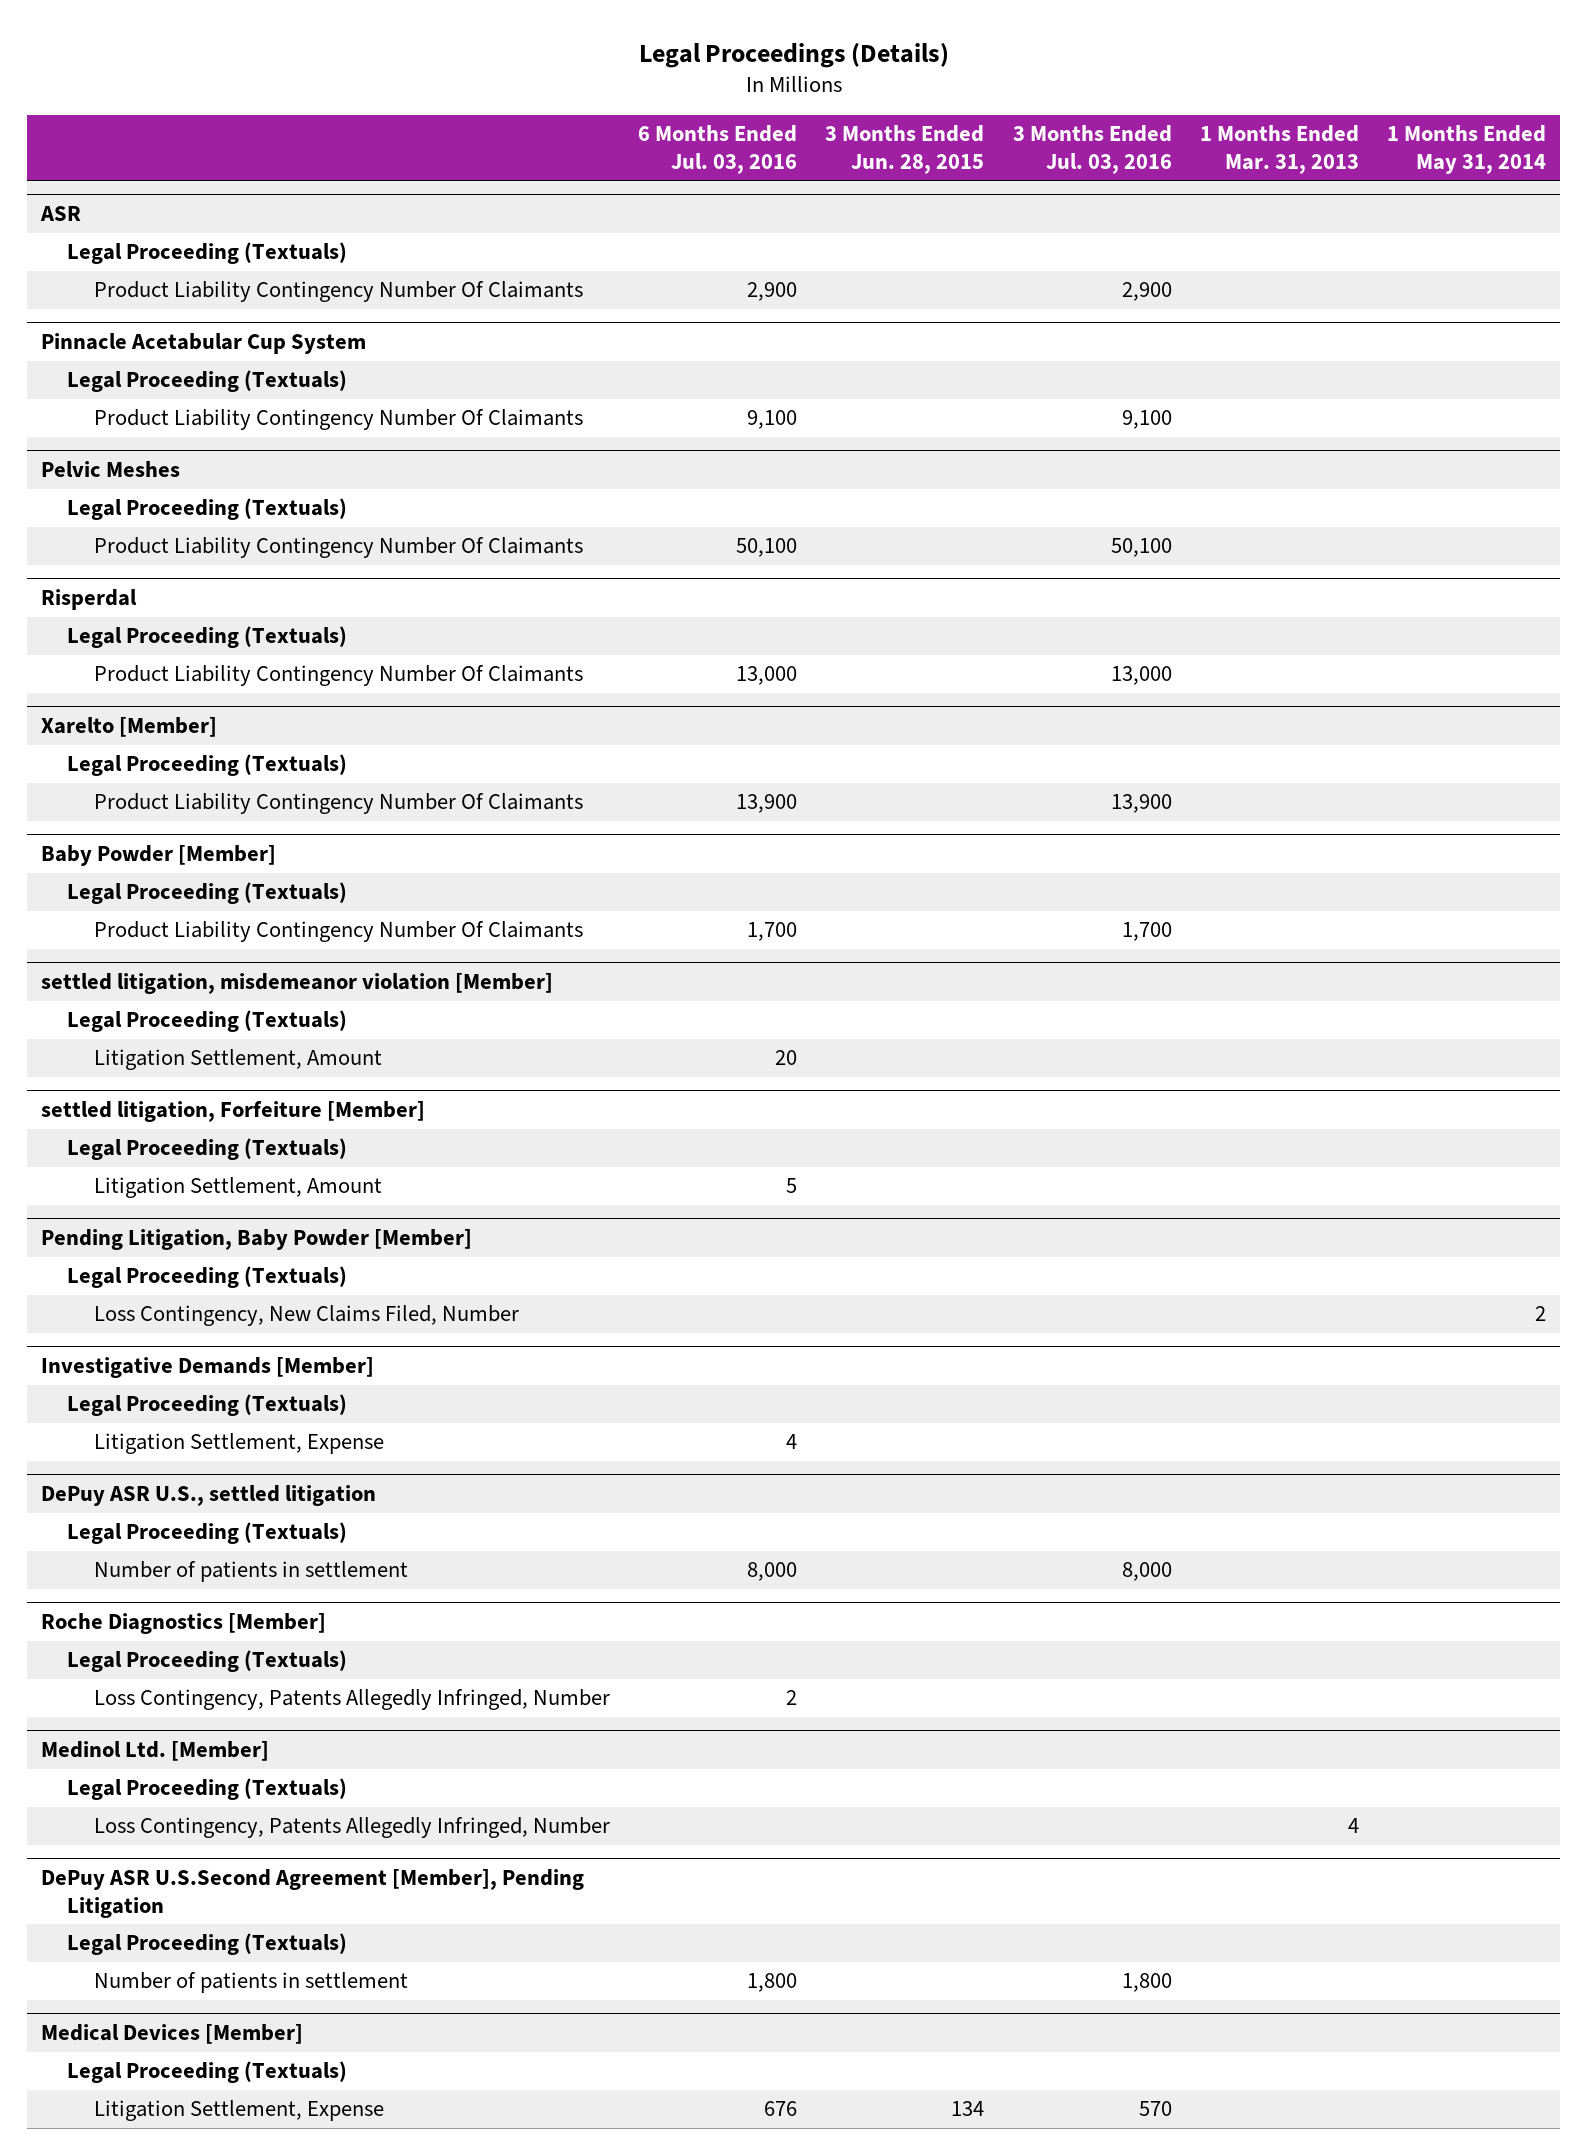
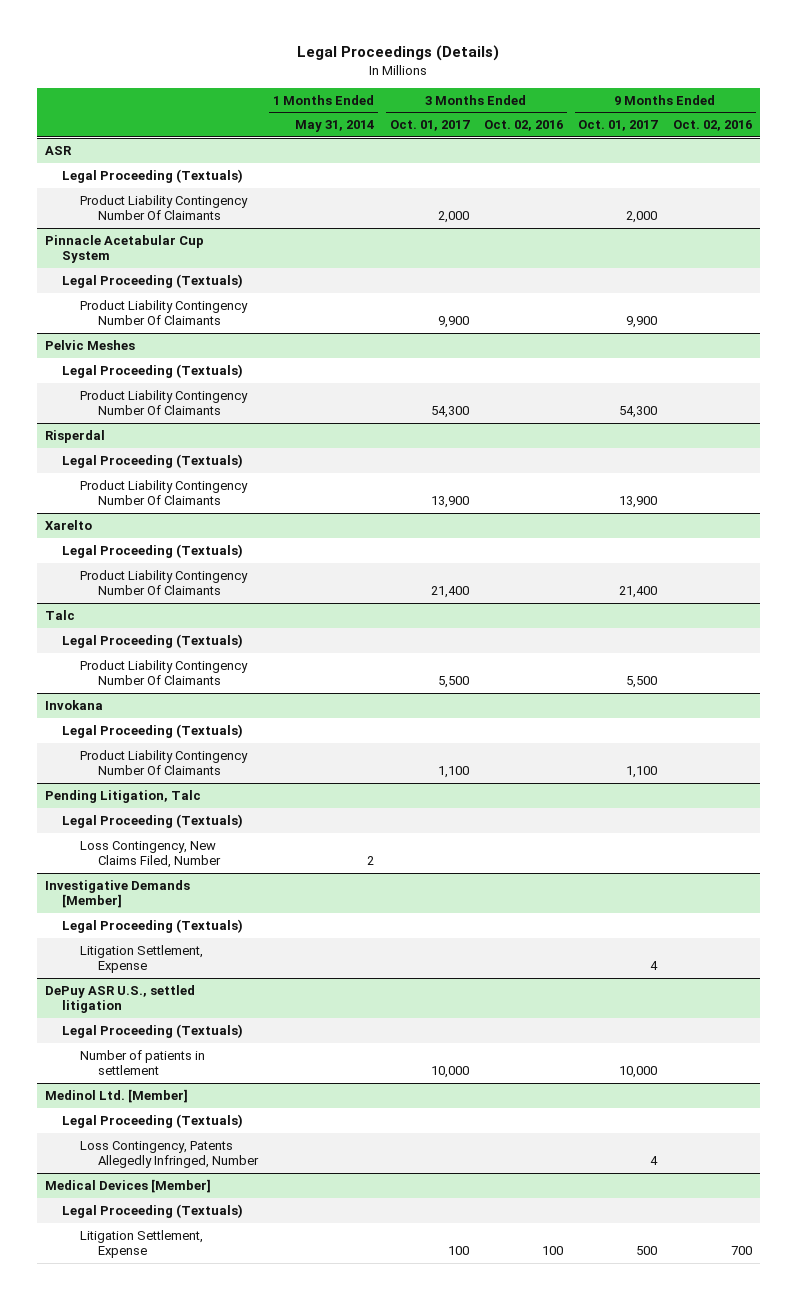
- | 6 Months Ended Jul. 03, 2016 | 3 Months Ended Jun. 28, 2015 | 3 Months Ended Jul. 03, 2016 | 1 Months Ended Mar. 31, 2013 | 1 Months Ended May 31, 2014
+ | 1 Months Ended May 31, 2014 | 3 Months Ended Oct. 01, 2017 | 3 Months Ended Oct. 02, 2016 | 9 Months Ended Oct. 01, 2017 | 9 Months Ended Oct. 02, 2016
- Xarelto [Member]
+ Xarelto
- Baby Powder [Member]
- Legal Proceeding (Textuals)
- Product Liability Contingency Number Of Claimants | 1,700 | | 1,700 | |
- settled litigation, misdemeanor violation [Member]
- Legal Proceeding (Textuals)
- Litigation Settlement, Amount | 20 | | | |
- settled litigation, Forfeiture [Member]
- Legal Proceeding (Textuals)
- Litigation Settlement, Amount | 5 | | | |
- Pending Litigation, Baby Powder [Member]
+ Talc
+ Legal Proceeding (Textuals)
+ Product Liability Contingency Number Of Claimants | | 5,500 | | 5,500 |
+ Invokana
+ Legal Proceeding (Textuals)
+ Product Liability Contingency Number Of Claimants | | 1,100 | | 1,100 |
+ Pending Litigation, Talc
- Roche Diagnostics [Member]
- Legal Proceeding (Textuals)
- Loss Contingency, Patents Allegedly Infringed, Number | 2 | | | |
- DePuy ASR U.S.Second Agreement [Member], Pending Litigation
- Legal Proceeding (Textuals)
- Number of patients in settlement | 1,800 | | 1,800 | |

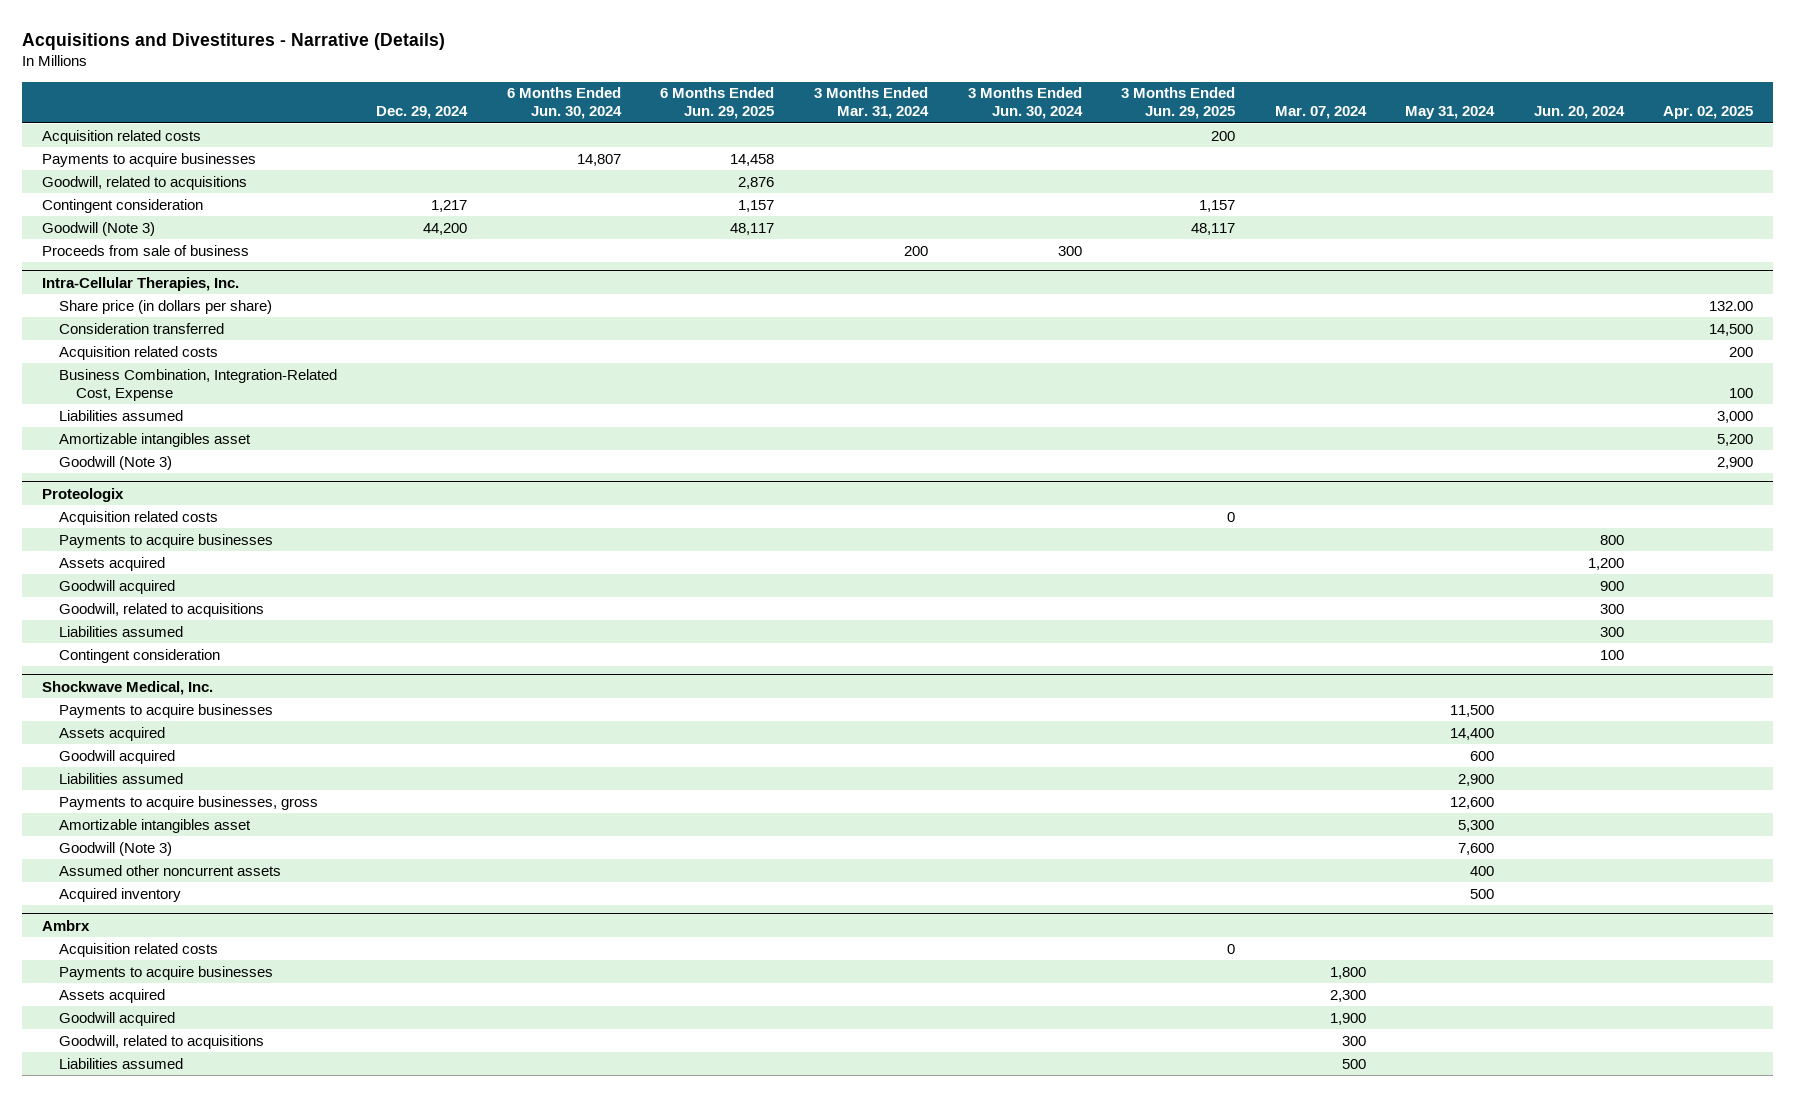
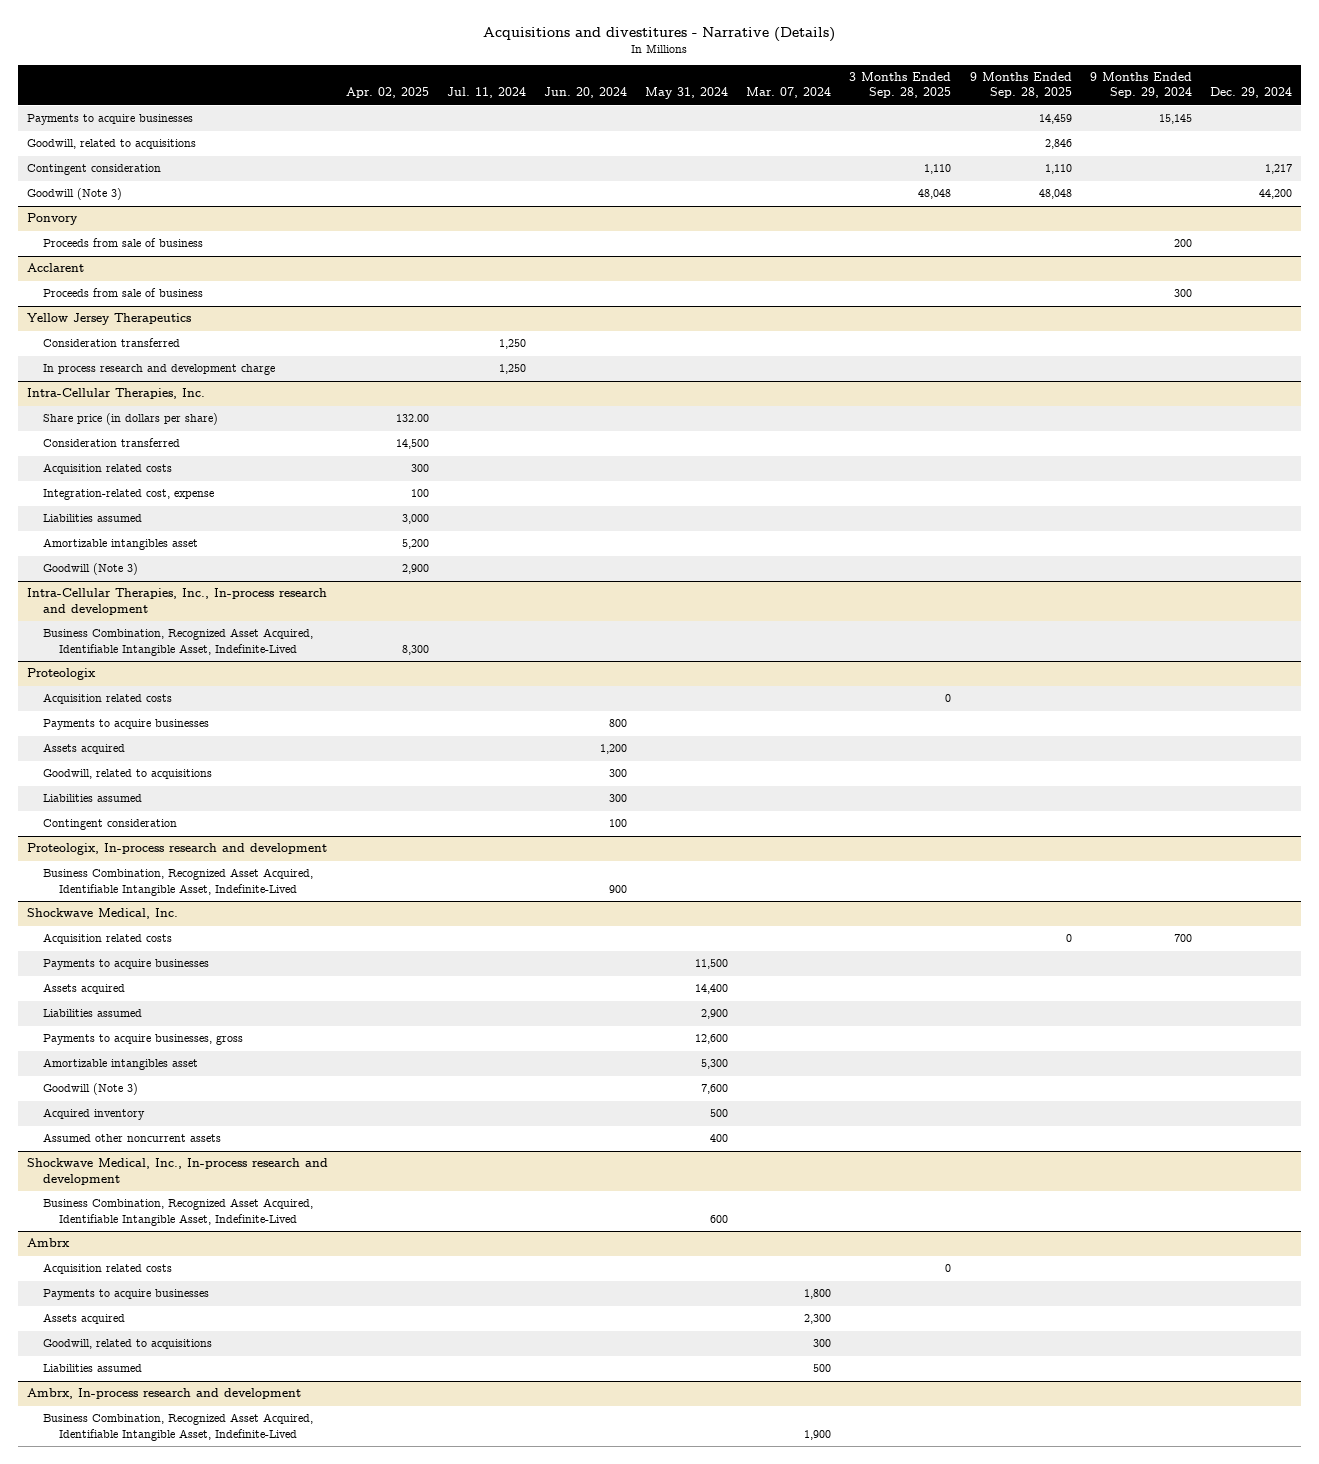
- Acquisitions and Divestitures - Narrative (Details)
+ Acquisitions and divestitures - Narrative (Details)
- | Dec. 29, 2024 | 6 Months Ended Jun. 30, 2024 | 6 Months Ended Jun. 29, 2025 | 3 Months Ended Mar. 31, 2024 | 3 Months Ended Jun. 30, 2024 | 3 Months Ended Jun. 29, 2025 | Mar. 07, 2024 | May 31, 2024 | Jun. 20, 2024 | Apr. 02, 2025
+ | Apr. 02, 2025 | Jul. 11, 2024 | Jun. 20, 2024 | May 31, 2024 | Mar. 07, 2024 | 3 Months Ended Sep. 28, 2025 | 9 Months Ended Sep. 28, 2025 | 9 Months Ended Sep. 29, 2024 | Dec. 29, 2024
- Acquisition related costs | | | | | | 200 | | | |
- Proceeds from sale of business | | | | 200 | 300 | | | | |
+ Ponvory
+ Proceeds from sale of business | | | | | | | | 200 |
+ Acclarent
+ Proceeds from sale of business | | | | | | | | 300 |
+ Yellow Jersey Therapeutics
+ Consideration transferred | | 1,250 | | | | | | |
+ In process research and development charge | | 1,250 | | | | | | |
@ Intra-Cellular Therapies, Inc.
- Acquisition related costs | | | | | | | | | | 200
- Business Combination, Integration-Related Cost, Expense | | | | | | | | | | 100
+ Acquisition related costs | 300 | | | | | | | |
+ Integration-related cost, expense | 100 | | | | | | | |
+ Intra-Cellular Therapies, Inc., In-process research and development
+ Business Combination, Recognized Asset Acquired, Identifiable Intangible Asset, Indefinite-Lived | 8,300 | | | | | | | |
@ Proteologix
- Goodwill acquired | | | | | | | | | 900 |
+ Proteologix, In-process research and development
+ Business Combination, Recognized Asset Acquired, Identifiable Intangible Asset, Indefinite-Lived | | | 900 | | | | | |
@ Shockwave Medical, Inc.
+ Acquisition related costs | | | | | | | 0 | 700 |
- Goodwill acquired | | | | | | | | 600 | |
moved down: Assumed other noncurrent assets | | | | 400 | | | | |
+ Shockwave Medical, Inc., In-process research and development
+ Business Combination, Recognized Asset Acquired, Identifiable Intangible Asset, Indefinite-Lived | | | | 600 | | | | |
@ Ambrx
- Goodwill acquired | | | | | | | 1,900 | | |
+ Ambrx, In-process research and development
+ Business Combination, Recognized Asset Acquired, Identifiable Intangible Asset, Indefinite-Lived | | | | | 1,900 | | | |

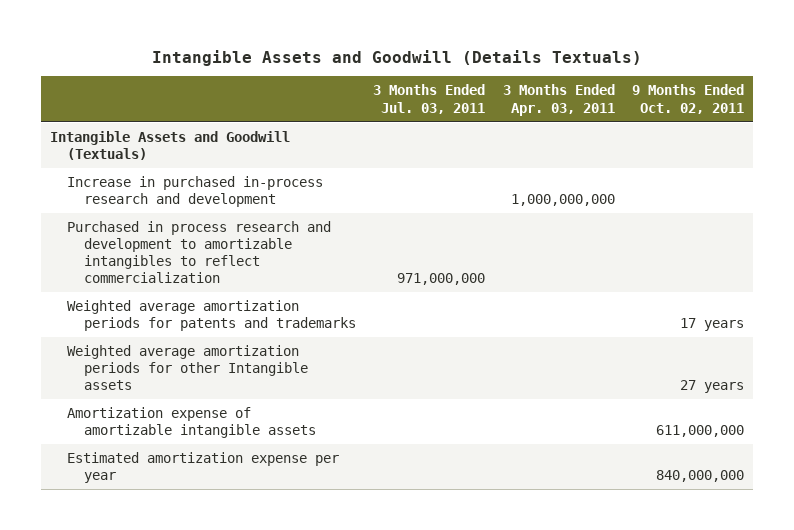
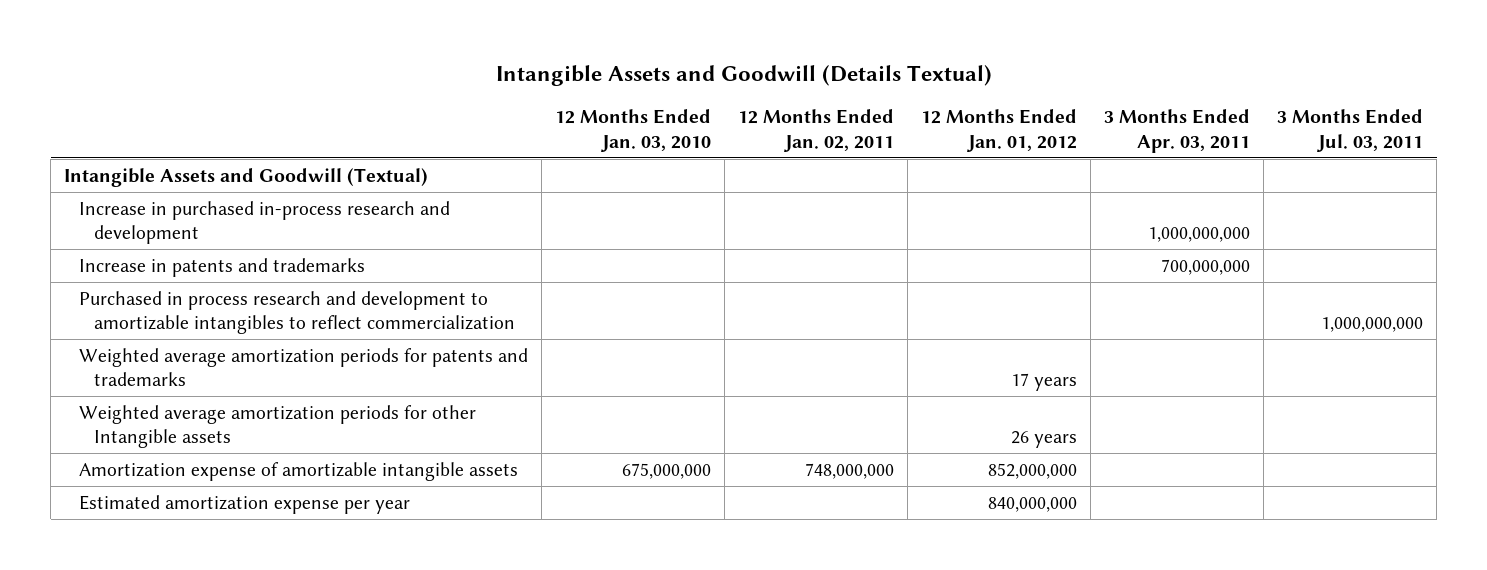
- Intangible Assets and Goodwill (Details Textuals)
+ Intangible Assets and Goodwill (Details Textual)
- | 3 Months Ended Jul. 03, 2011 | 3 Months Ended Apr. 03, 2011 | 9 Months Ended Oct. 02, 2011
+ | 12 Months Ended Jan. 03, 2010 | 12 Months Ended Jan. 02, 2011 | 12 Months Ended Jan. 01, 2012 | 3 Months Ended Apr. 03, 2011 | 3 Months Ended Jul. 03, 2011
- Intangible Assets and Goodwill (Textuals)
+ Intangible Assets and Goodwill (Textual)
- Purchased in process research and development to amortizable intangibles to reflect commercialization | 971,000,000 | |
+ Increase in patents and trademarks | | | | 700,000,000 |
+ Purchased in process research and development to amortizable intangibles to reflect commercialization | | | | | 1,000,000,000

